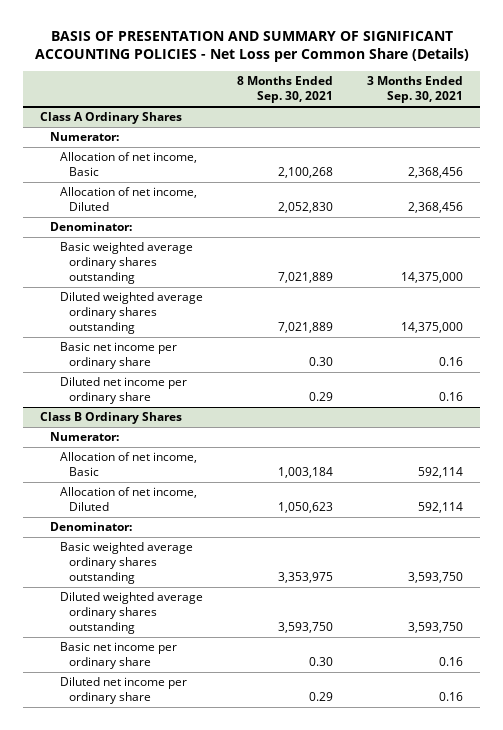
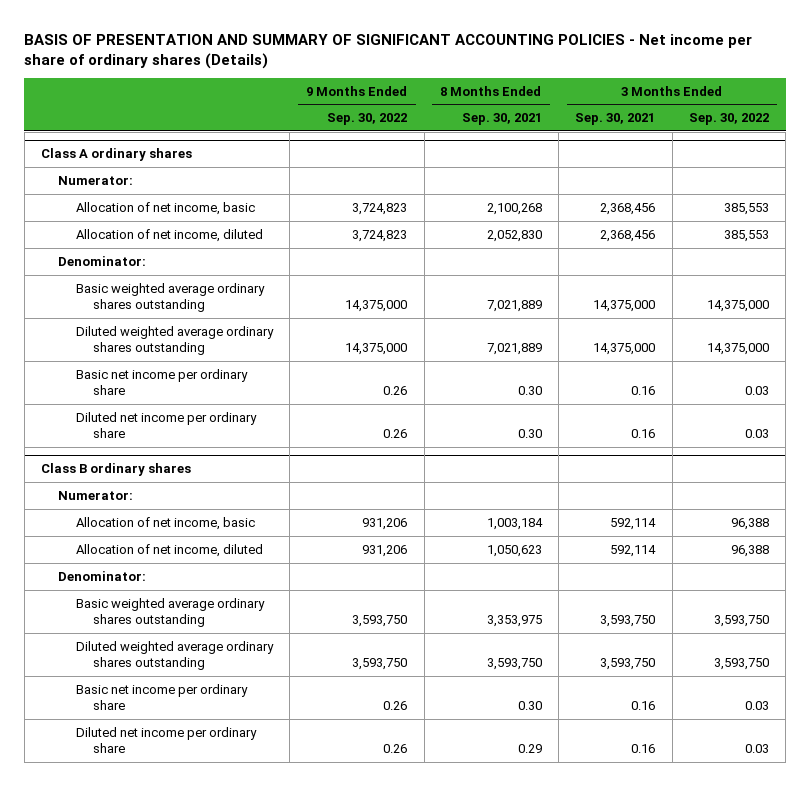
- BASIS OF PRESENTATION AND SUMMARY OF SIGNIFICANT ACCOUNTING POLICIES - Net Loss per Common Share (Details)
+ BASIS OF PRESENTATION AND SUMMARY OF SIGNIFICANT ACCOUNTING POLICIES - Net income per share of ordinary shares (Details)
- | 8 Months Ended Sep. 30, 2021 | 3 Months Ended Sep. 30, 2021
+ | 9 Months Ended Sep. 30, 2022 | 8 Months Ended Sep. 30, 2021 | 3 Months Ended Sep. 30, 2021 | 3 Months Ended Sep. 30, 2022
- Class A Ordinary Shares
+ Class A ordinary shares
- Allocation of net income, Basic | 2,100,268 | 2,368,456
- Allocation of net income, Diluted | 2,052,830 | 2,368,456
+ Allocation of net income, basic | 3,724,823 | 2,100,268 | 2,368,456 | 385,553
+ Allocation of net income, diluted | 3,724,823 | 2,052,830 | 2,368,456 | 385,553
- Diluted net income per ordinary share | 0.29 | 0.16
- Class B Ordinary Shares
+ Diluted net income per ordinary share | 0.26 | 0.30 | 0.16 | 0.03
+ Class B ordinary shares
- Allocation of net income, Basic | 1,003,184 | 592,114
- Allocation of net income, Diluted | 1,050,623 | 592,114
+ Allocation of net income, basic | 931,206 | 1,003,184 | 592,114 | 96,388
+ Allocation of net income, diluted | 931,206 | 1,050,623 | 592,114 | 96,388

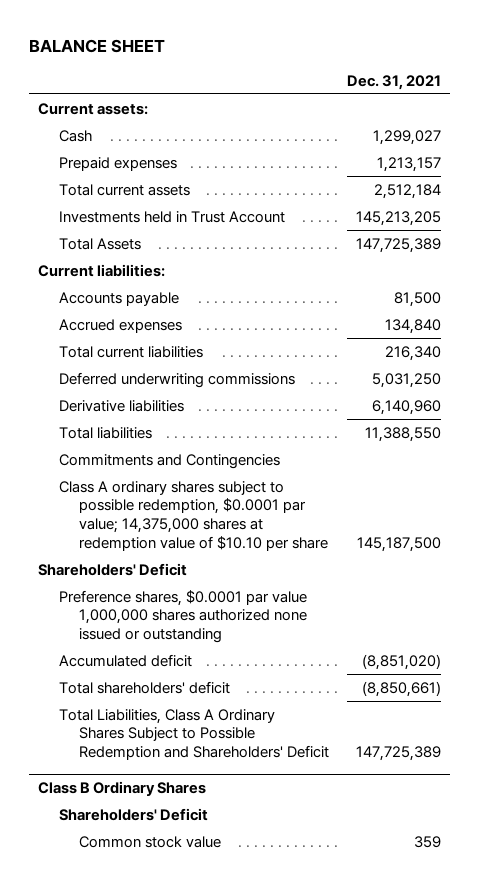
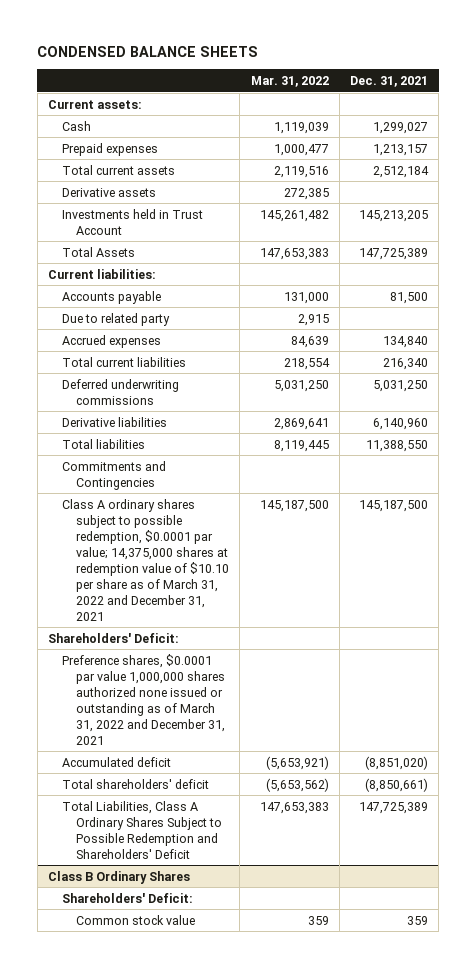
- BALANCE SHEET
+ CONDENSED BALANCE SHEETS
- | Dec. 31, 2021
+ | Mar. 31, 2022 | Dec. 31, 2021
+ Derivative assets | 272,385 |
+ Due to related party | 2,915 |
- Class A ordinary shares subject to possible redemption, $0.0001 par value; 14,375,000 shares at redemption value of $10.10 per share | 145,187,500
- Shareholders' Deficit
- Preference shares, $0.0001 par value 1,000,000 shares authorized none issued or outstanding
+ Class A ordinary shares subject to possible redemption, $0.0001 par value; 14,375,000 shares at redemption value of $10.10 per share as of March 31, 2022 and December 31, 2021 | 145,187,500 | 145,187,500
+ Shareholders' Deficit:
+ Preference shares, $0.0001 par value 1,000,000 shares authorized none issued or outstanding as of March 31, 2022 and December 31, 2021
@ Class B Ordinary Shares
- Shareholders' Deficit
+ Shareholders' Deficit:

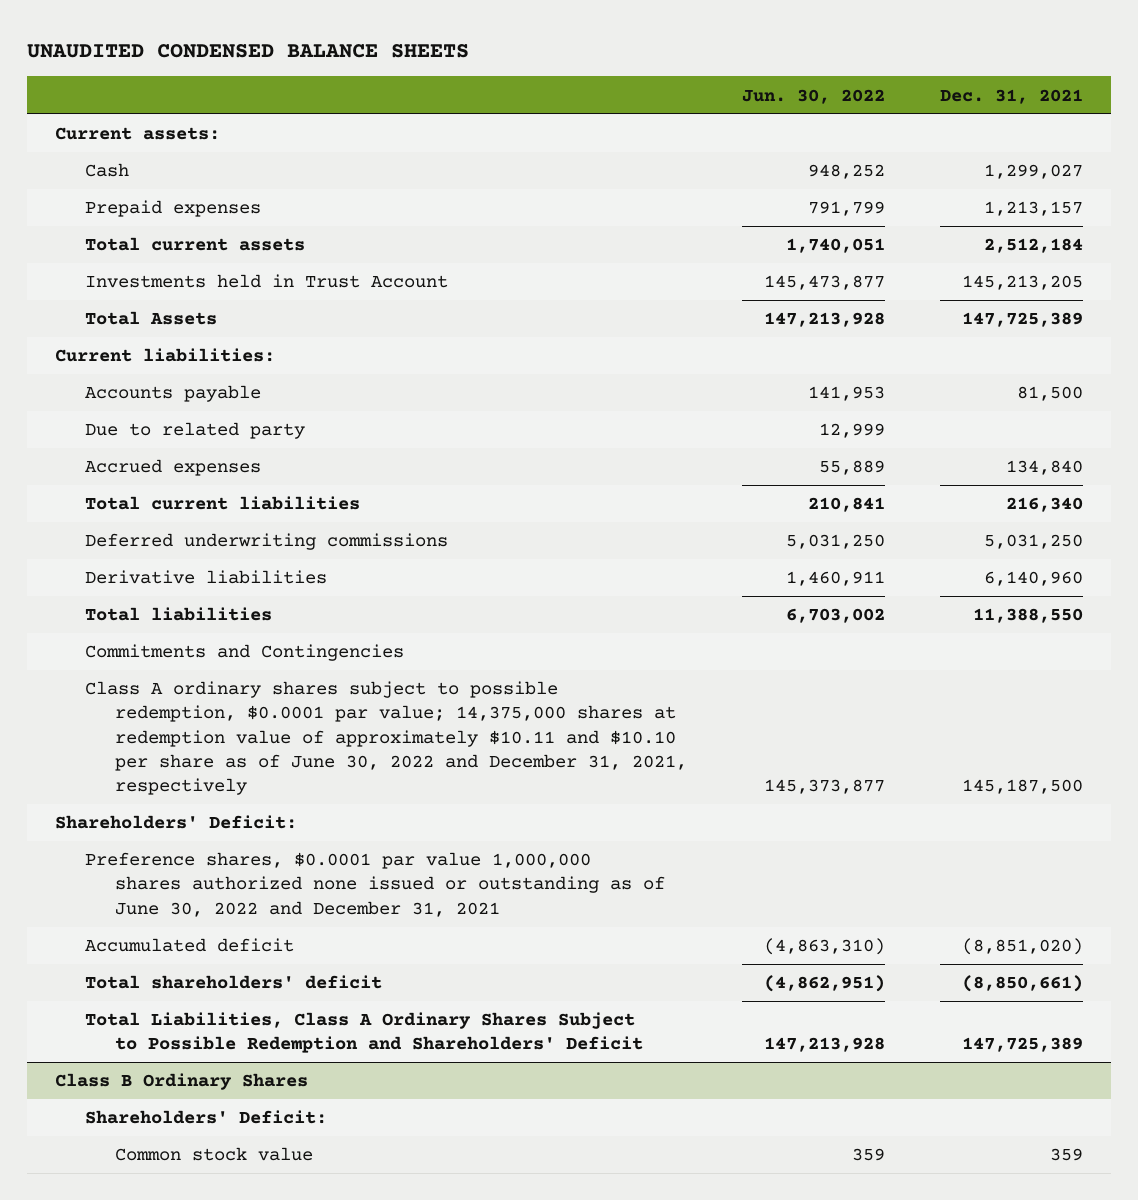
- CONDENSED BALANCE SHEETS
+ UNAUDITED CONDENSED BALANCE SHEETS
- | Mar. 31, 2022 | Dec. 31, 2021
+ | Jun. 30, 2022 | Dec. 31, 2021
- Derivative assets | 272,385 |
- Class A ordinary shares subject to possible redemption, $0.0001 par value; 14,375,000 shares at redemption value of $10.10 per share as of March 31, 2022 and December 31, 2021 | 145,187,500 | 145,187,500
+ Class A ordinary shares subject to possible redemption, $0.0001 par value; 14,375,000 shares at redemption value of approximately $10.11 and $10.10 per share as of June 30, 2022 and December 31, 2021, respectively | 145,373,877 | 145,187,500
- Preference shares, $0.0001 par value 1,000,000 shares authorized none issued or outstanding as of March 31, 2022 and December 31, 2021
+ Preference shares, $0.0001 par value 1,000,000 shares authorized none issued or outstanding as of June 30, 2022 and December 31, 2021

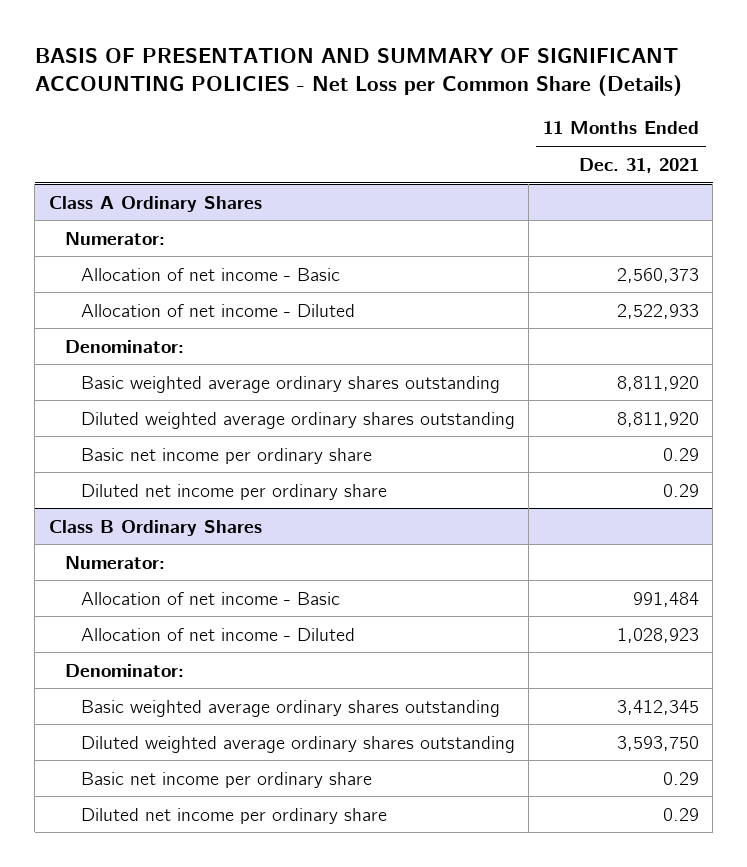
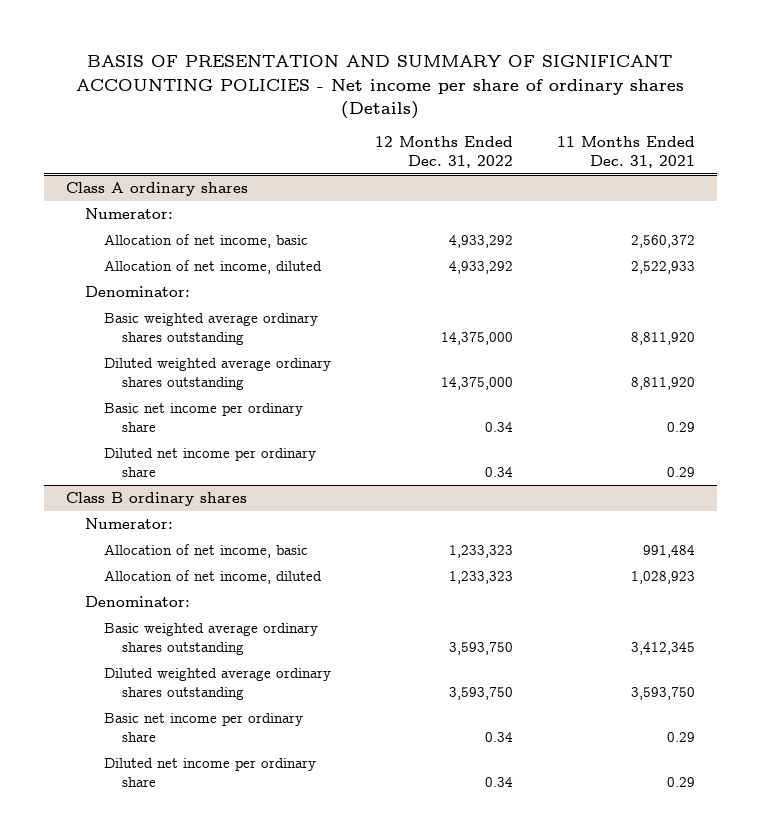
- BASIS OF PRESENTATION AND SUMMARY OF SIGNIFICANT ACCOUNTING POLICIES - Net Loss per Common Share (Details)
+ BASIS OF PRESENTATION AND SUMMARY OF SIGNIFICANT ACCOUNTING POLICIES - Net income per share of ordinary shares (Details)
- | 11 Months Ended Dec. 31, 2021
+ | 12 Months Ended Dec. 31, 2022 | 11 Months Ended Dec. 31, 2021
- Class A Ordinary Shares
+ Class A ordinary shares
- Allocation of net income - Basic | 2,560,373
- Allocation of net income - Diluted | 2,522,933
+ Allocation of net income, basic | 4,933,292 | 2,560,372
+ Allocation of net income, diluted | 4,933,292 | 2,522,933
- Class B Ordinary Shares
+ Class B ordinary shares
- Allocation of net income - Basic | 991,484
- Allocation of net income - Diluted | 1,028,923
+ Allocation of net income, basic | 1,233,323 | 991,484
+ Allocation of net income, diluted | 1,233,323 | 1,028,923

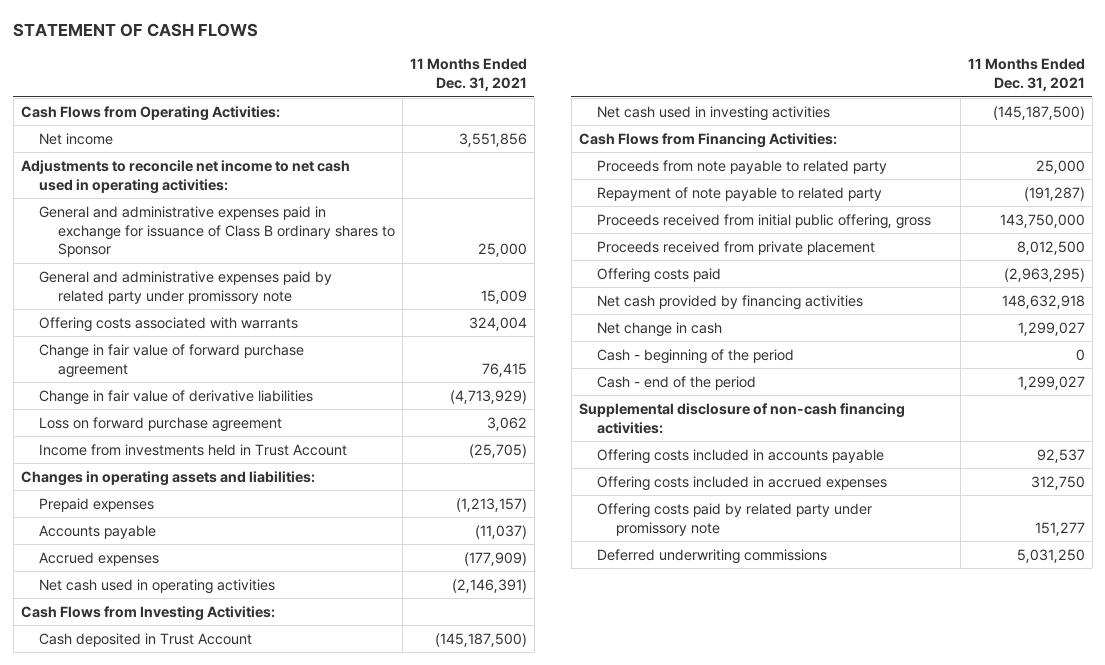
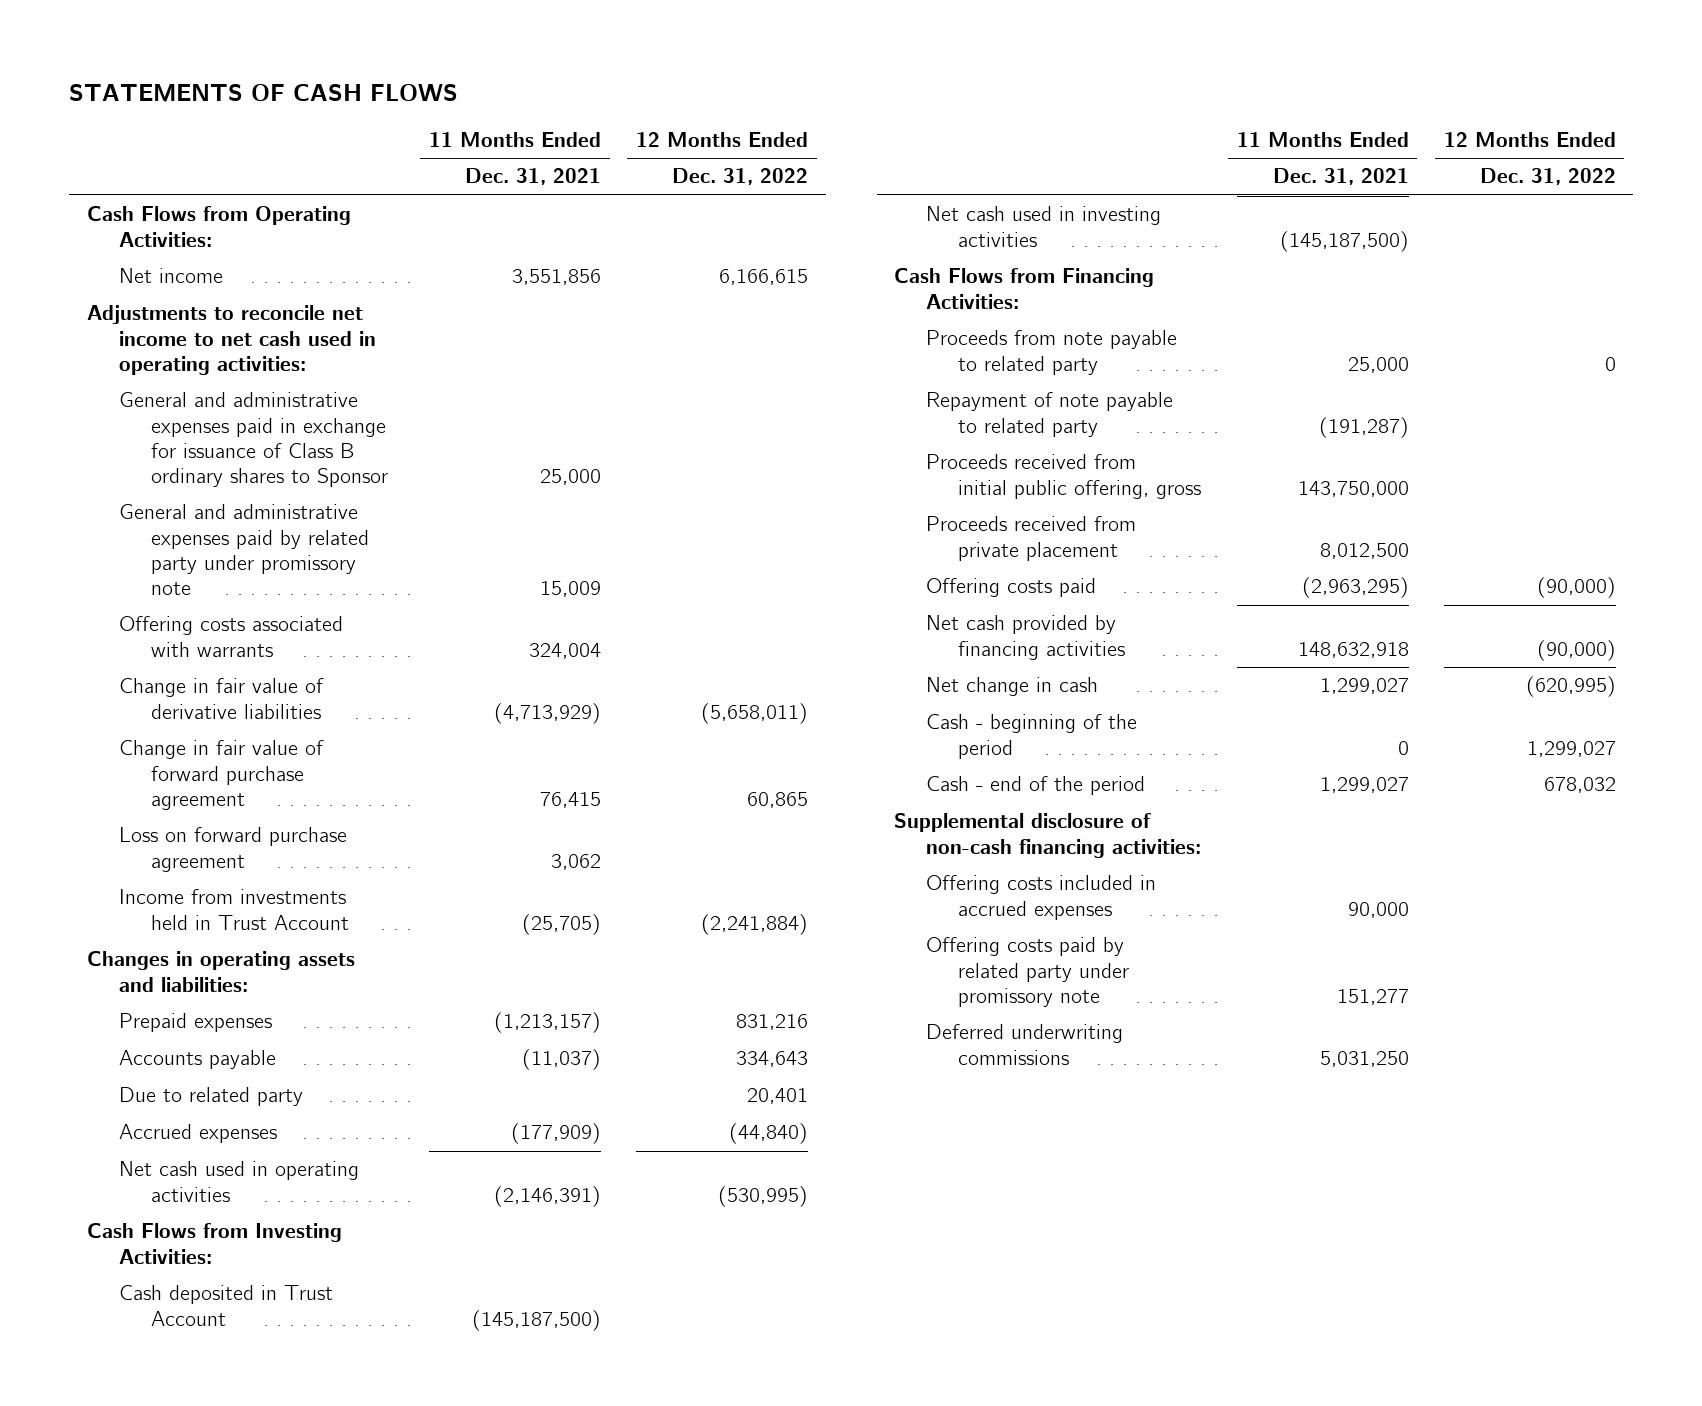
- STATEMENT OF CASH FLOWS
+ STATEMENTS OF CASH FLOWS
- | 11 Months Ended Dec. 31, 2021
+ | 11 Months Ended Dec. 31, 2021 | 12 Months Ended Dec. 31, 2022
moved down: Change in fair value of forward purchase agreement | 76,415 | 60,865
+ Due to related party | | 20,401
- Offering costs included in accounts payable | 92,537
- Offering costs included in accrued expenses | 312,750
+ Offering costs included in accrued expenses | 90,000 |

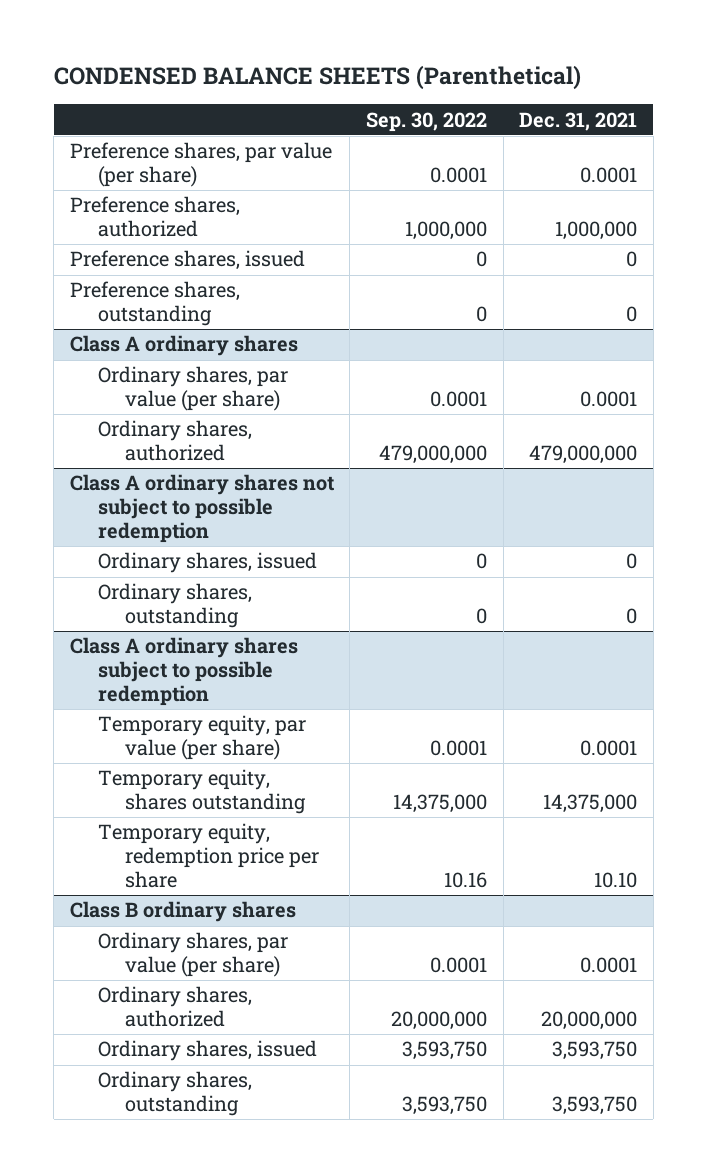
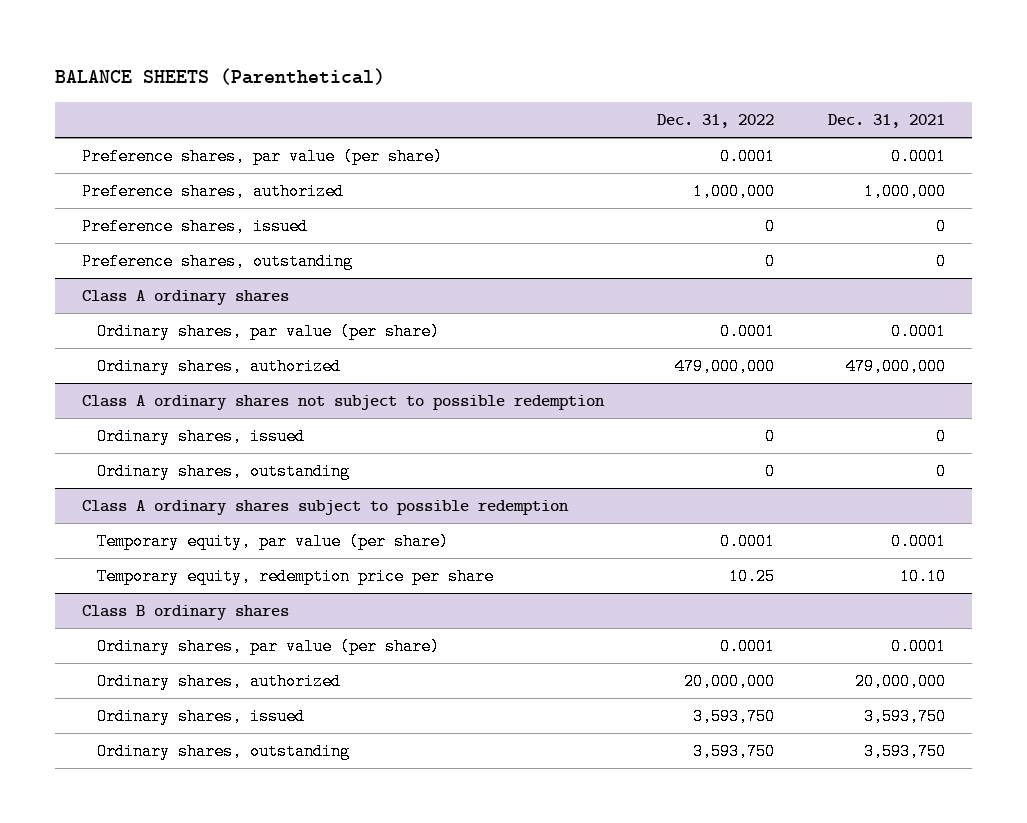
- CONDENSED BALANCE SHEETS (Parenthetical)
+ BALANCE SHEETS (Parenthetical)
- | Sep. 30, 2022 | Dec. 31, 2021
+ | Dec. 31, 2022 | Dec. 31, 2021
@ Class A ordinary shares subject to possible redemption
- Temporary equity, shares outstanding | 14,375,000 | 14,375,000

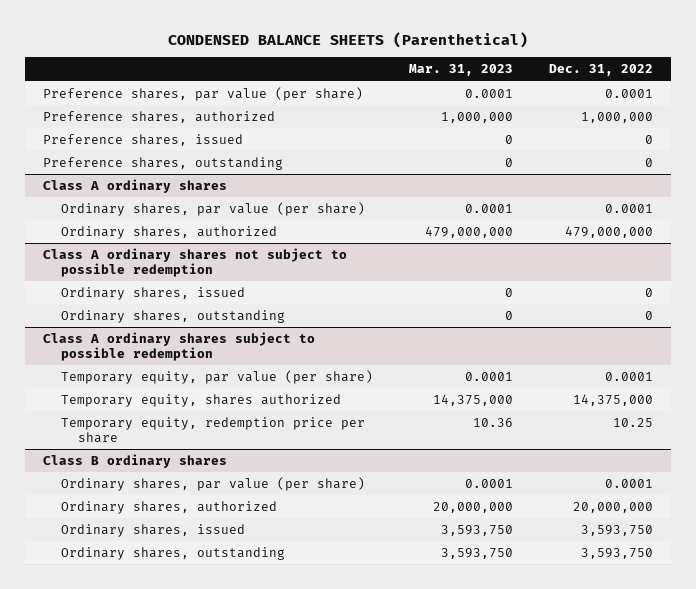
- BALANCE SHEETS (Parenthetical)
+ CONDENSED BALANCE SHEETS (Parenthetical)
- | Dec. 31, 2022 | Dec. 31, 2021
+ | Mar. 31, 2023 | Dec. 31, 2022
@ Class A ordinary shares subject to possible redemption
+ Temporary equity, shares authorized | 14,375,000 | 14,375,000

